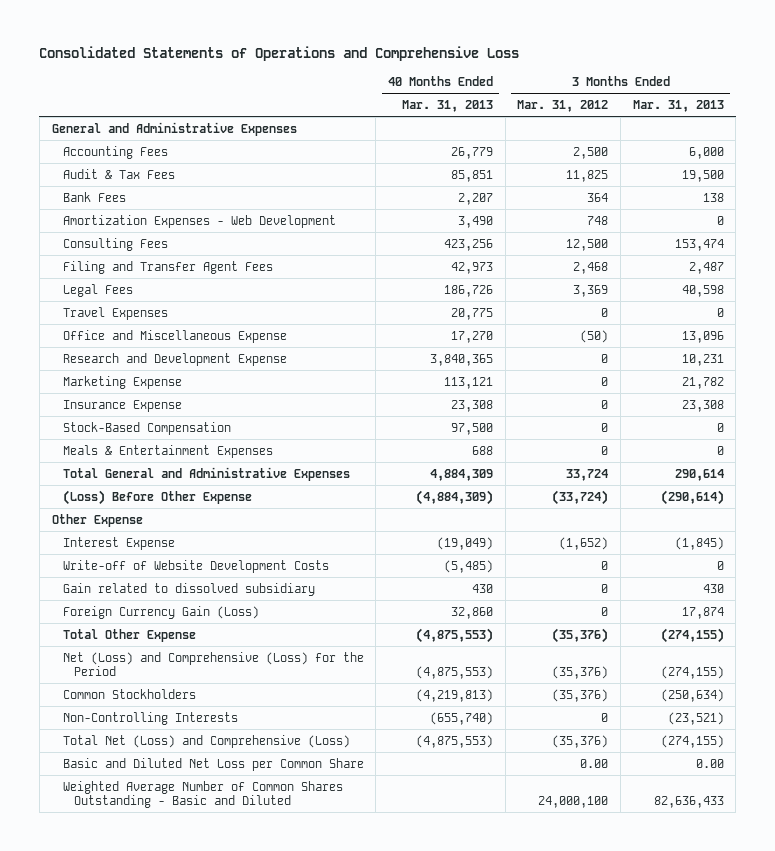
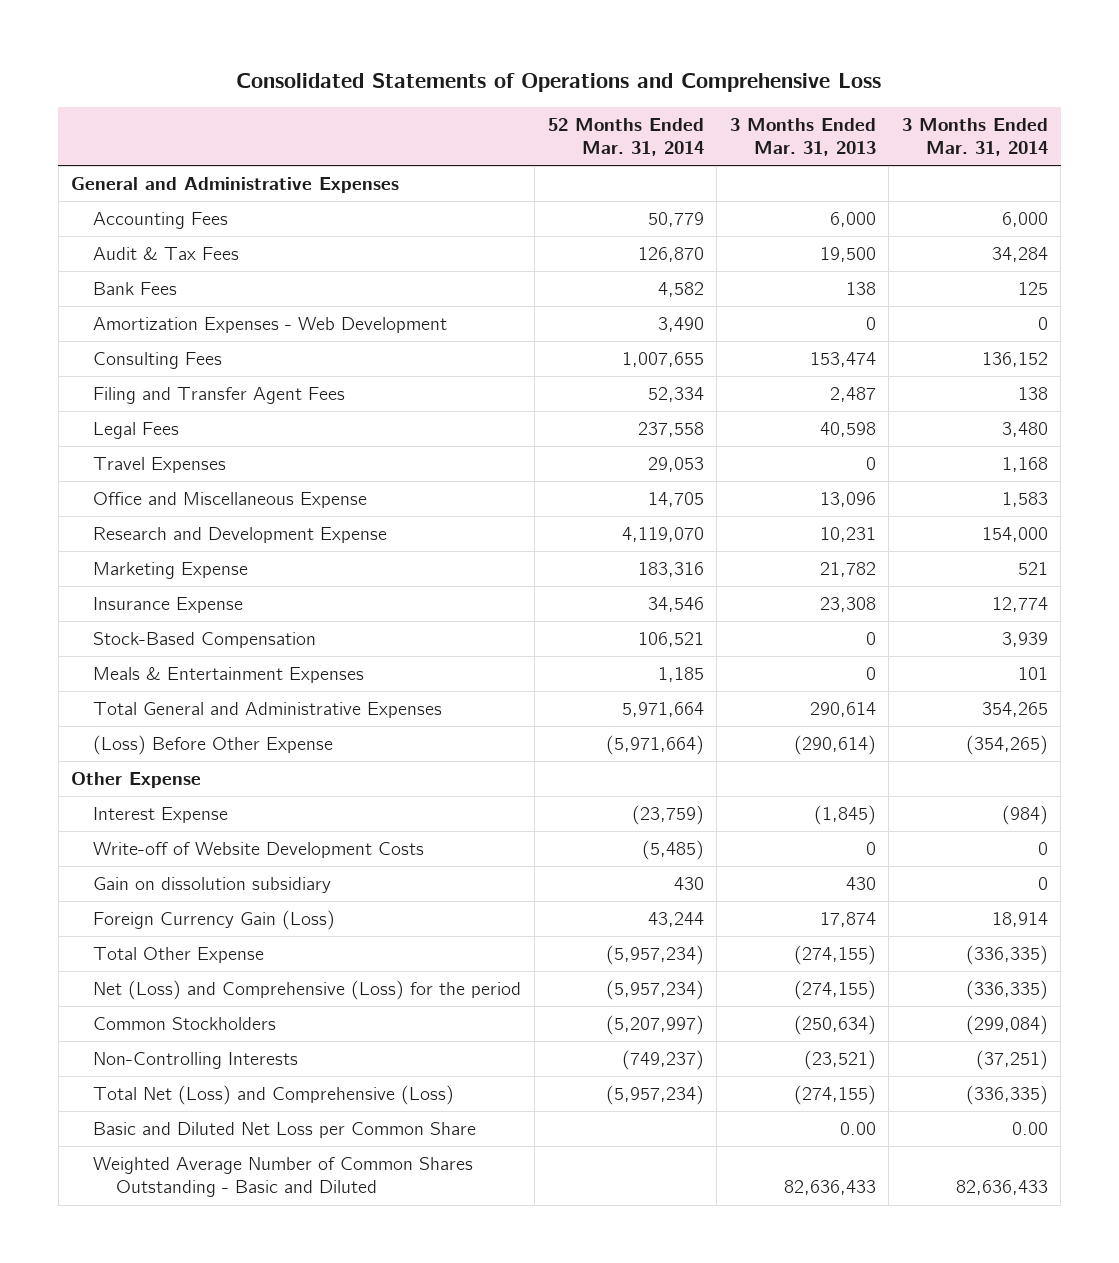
- | 40 Months Ended Mar. 31, 2013 | 3 Months Ended Mar. 31, 2012 | 3 Months Ended Mar. 31, 2013
+ | 52 Months Ended Mar. 31, 2014 | 3 Months Ended Mar. 31, 2013 | 3 Months Ended Mar. 31, 2014
- Gain related to dissolved subsidiary | 430 | 0 | 430
+ Gain on dissolution subsidiary | 430 | 430 | 0
- Net (Loss) and Comprehensive (Loss) for the Period | (4,875,553) | (35,376) | (274,155)
+ Net (Loss) and Comprehensive (Loss) for the period | (5,957,234) | (274,155) | (336,335)

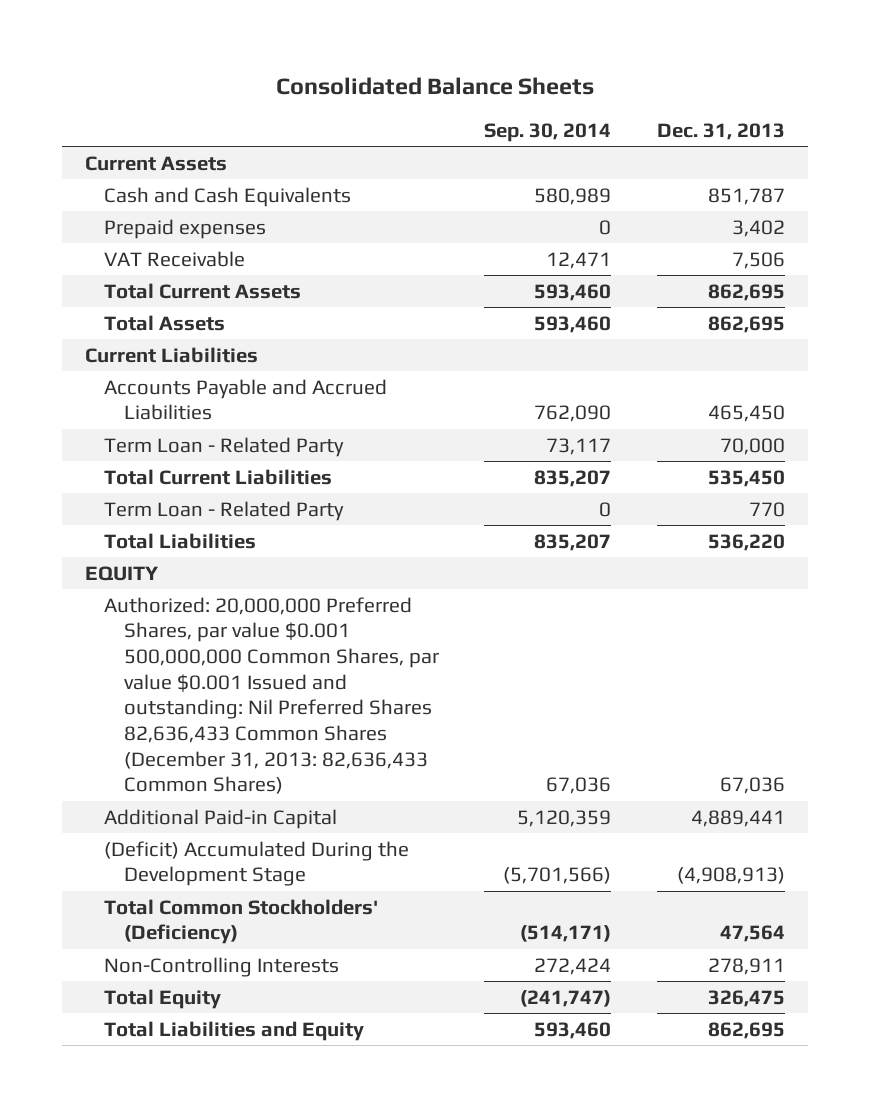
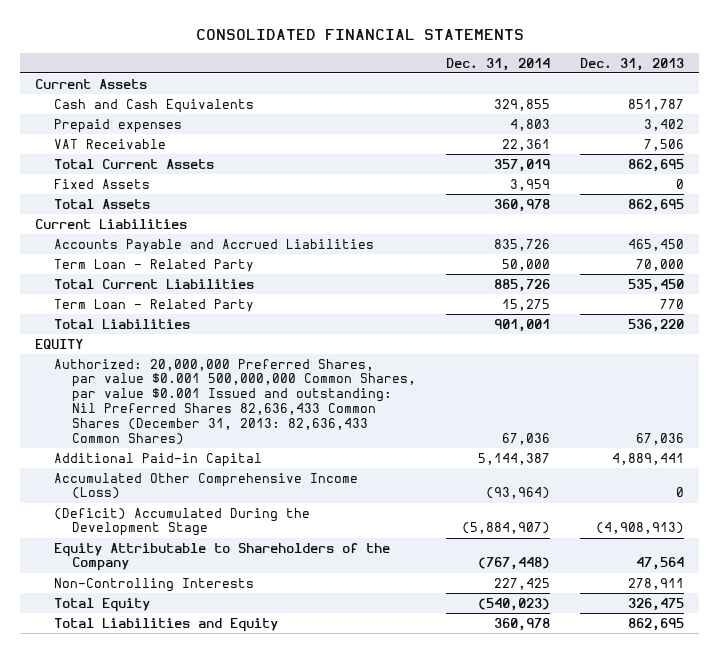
- Consolidated Balance Sheets
+ CONSOLIDATED FINANCIAL STATEMENTS
- | Sep. 30, 2014 | Dec. 31, 2013
+ | Dec. 31, 2014 | Dec. 31, 2013
+ Fixed Assets | 3,959 | 0
+ Accumulated Other Comprehensive Income (Loss) | (93,964) | 0
- Total Common Stockholders' (Deficiency) | (514,171) | 47,564
+ Equity Attributable to Shareholders of the Company | (767,448) | 47,564

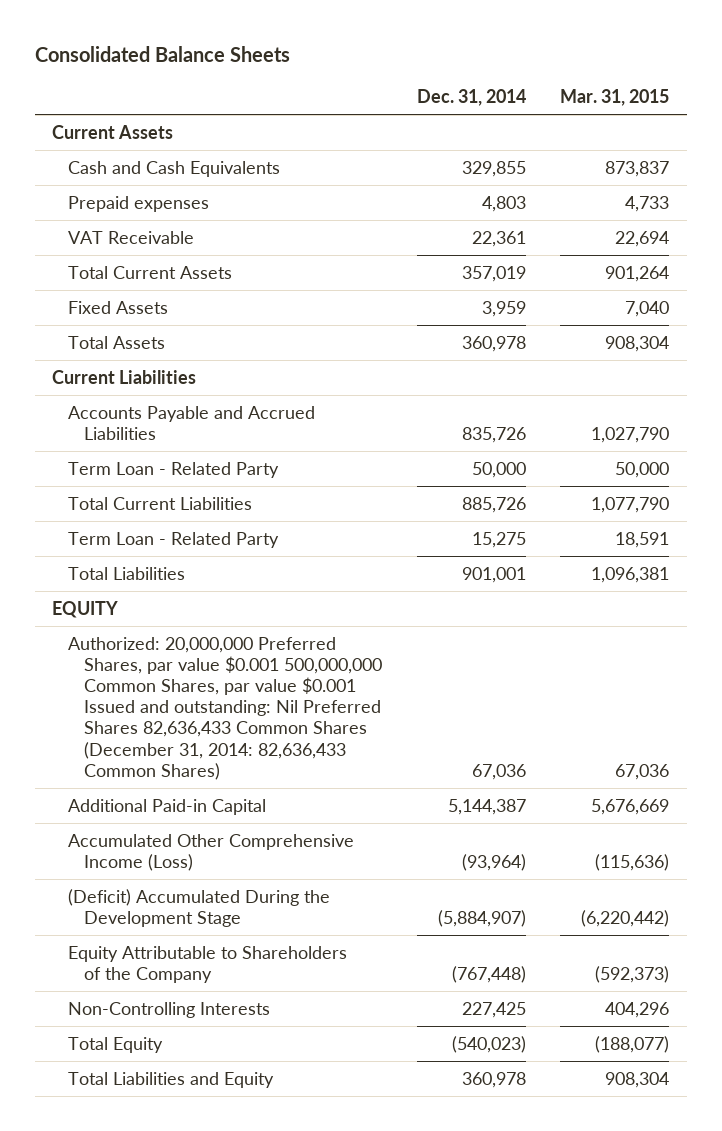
- CONSOLIDATED FINANCIAL STATEMENTS
+ Consolidated Balance Sheets
- | Dec. 31, 2014 | Dec. 31, 2013
+ | Dec. 31, 2014 | Mar. 31, 2015
- Authorized: 20,000,000 Preferred Shares, par value $0.001 500,000,000 Common Shares, par value $0.001 Issued and outstanding: Nil Preferred Shares 82,636,433 Common Shares (December 31, 2013: 82,636,433 Common Shares) | 67,036 | 67,036
+ Authorized: 20,000,000 Preferred Shares, par value $0.001 500,000,000 Common Shares, par value $0.001 Issued and outstanding: Nil Preferred Shares 82,636,433 Common Shares (December 31, 2014: 82,636,433 Common Shares) | 67,036 | 67,036

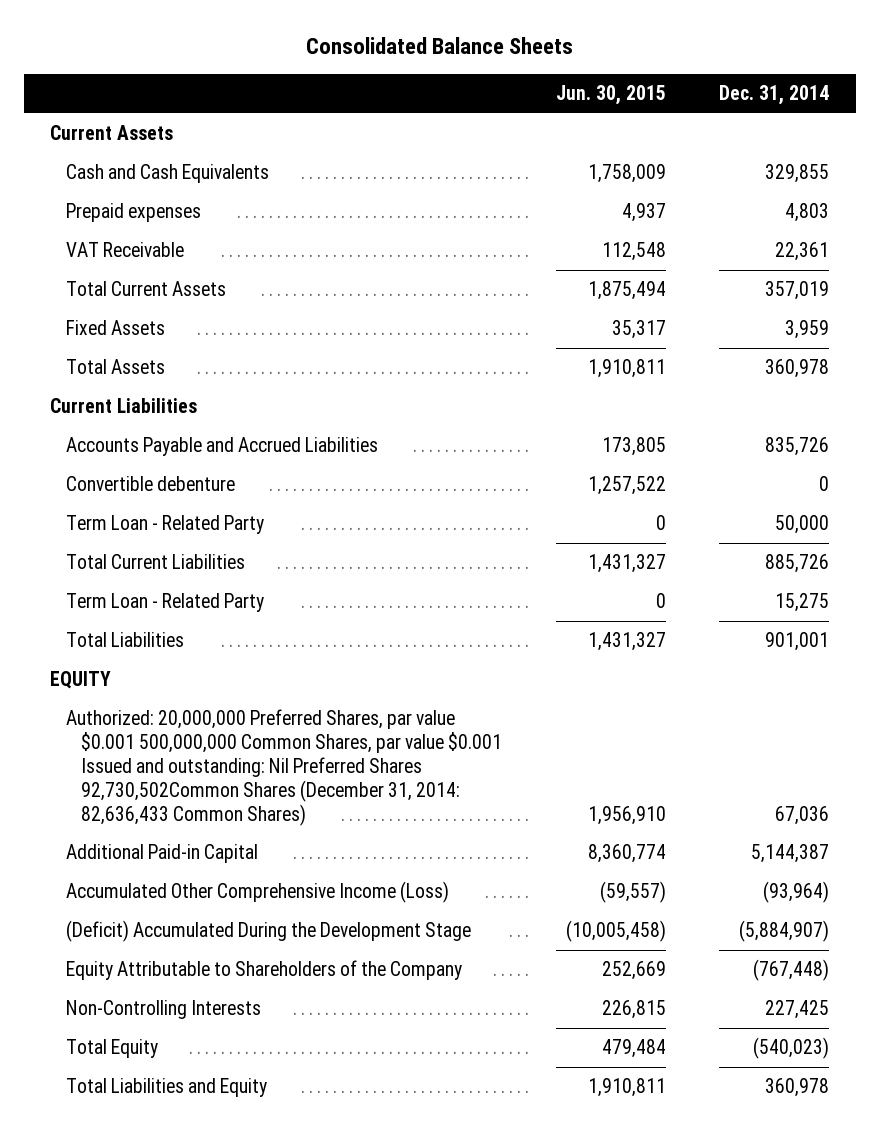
- | Dec. 31, 2014 | Mar. 31, 2015
+ | Jun. 30, 2015 | Dec. 31, 2014
+ Convertible debenture | 1,257,522 | 0
- Authorized: 20,000,000 Preferred Shares, par value $0.001 500,000,000 Common Shares, par value $0.001 Issued and outstanding: Nil Preferred Shares 82,636,433 Common Shares (December 31, 2014: 82,636,433 Common Shares) | 67,036 | 67,036
+ Authorized: 20,000,000 Preferred Shares, par value $0.001 500,000,000 Common Shares, par value $0.001 Issued and outstanding: Nil Preferred Shares 92,730,502Common Shares (December 31, 2014: 82,636,433 Common Shares) | 1,956,910 | 67,036

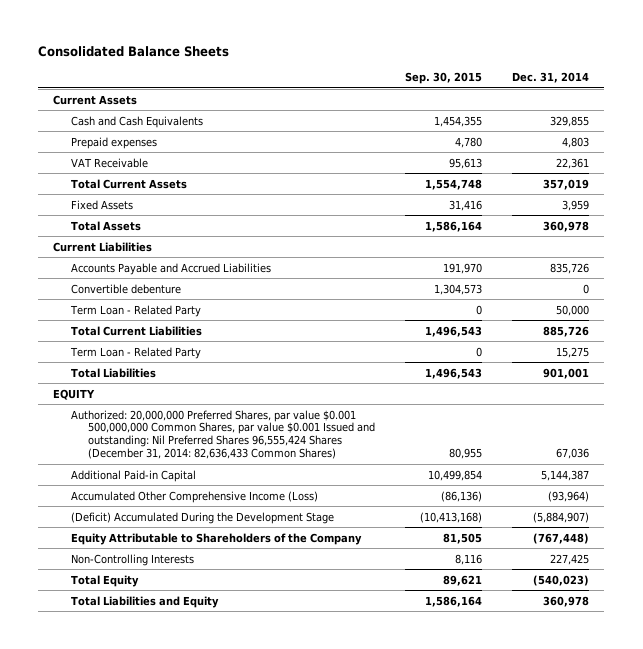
- | Jun. 30, 2015 | Dec. 31, 2014
+ | Sep. 30, 2015 | Dec. 31, 2014
- Authorized: 20,000,000 Preferred Shares, par value $0.001 500,000,000 Common Shares, par value $0.001 Issued and outstanding: Nil Preferred Shares 92,730,502Common Shares (December 31, 2014: 82,636,433 Common Shares) | 1,956,910 | 67,036
+ Authorized: 20,000,000 Preferred Shares, par value $0.001 500,000,000 Common Shares, par value $0.001 Issued and outstanding: Nil Preferred Shares 96,555,424 Shares (December 31, 2014: 82,636,433 Common Shares) | 80,955 | 67,036

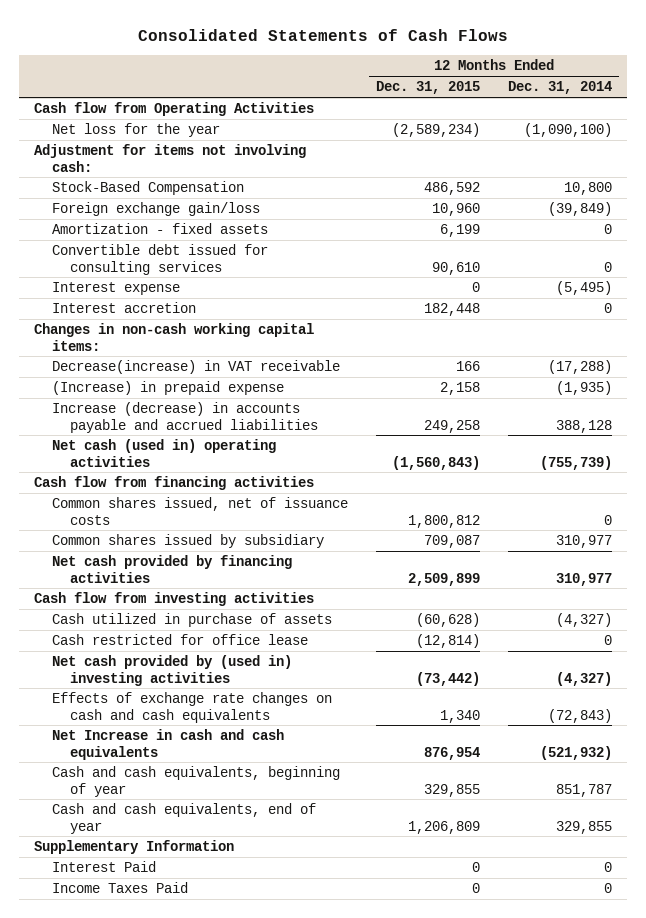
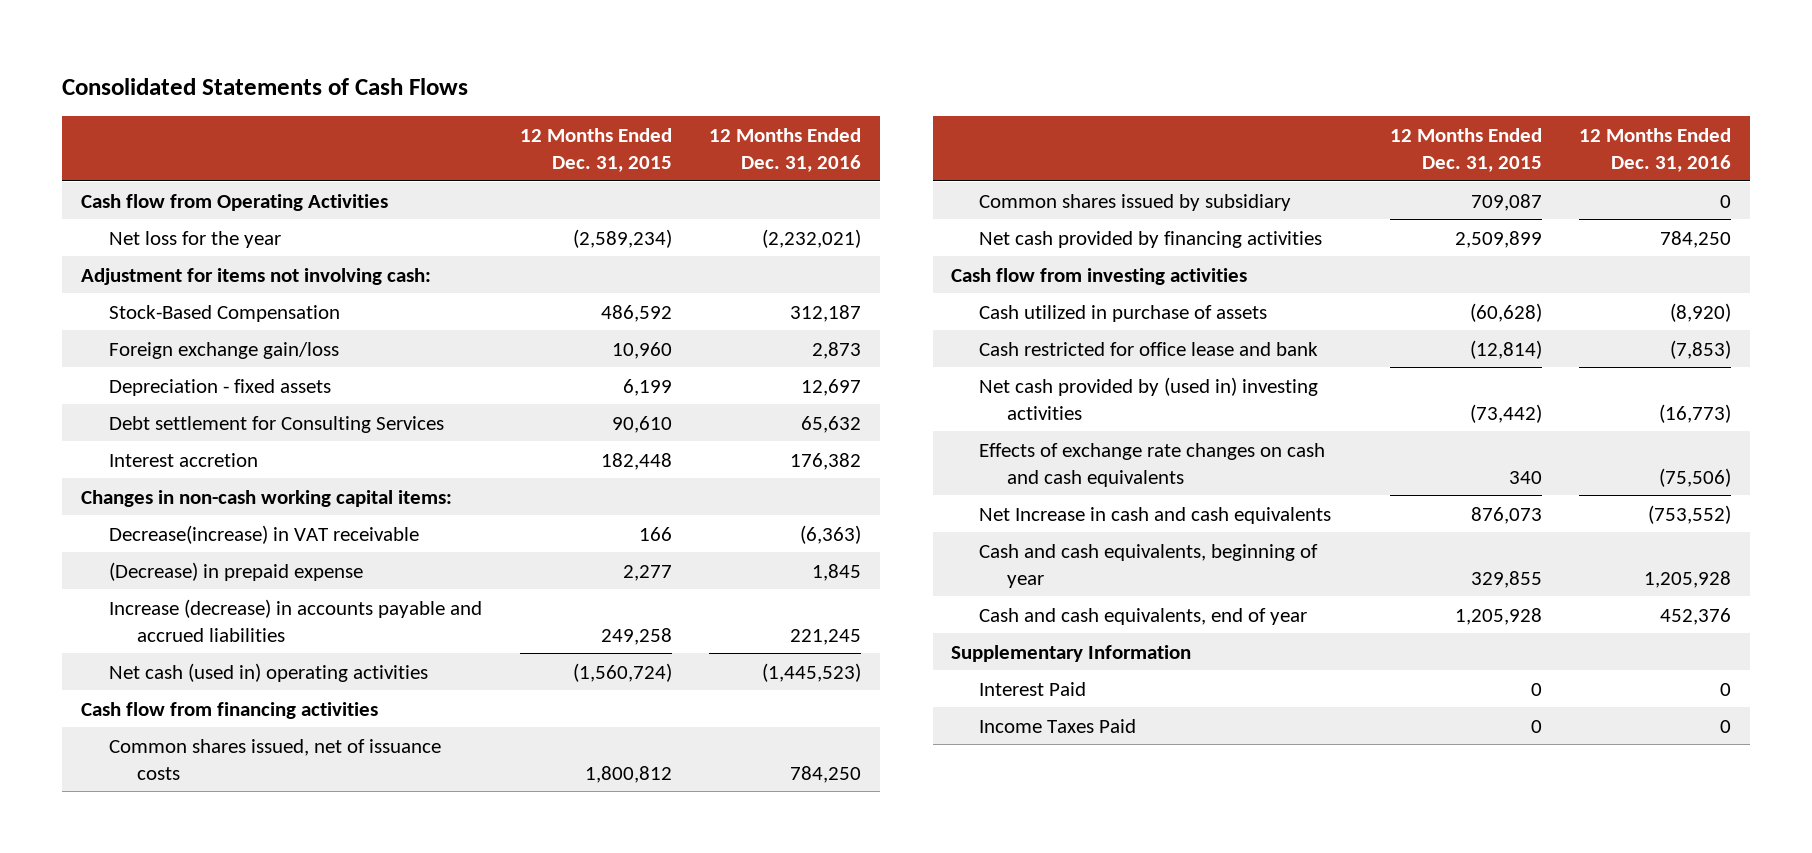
- | 12 Months Ended Dec. 31, 2015 | 12 Months Ended Dec. 31, 2014
+ | 12 Months Ended Dec. 31, 2015 | 12 Months Ended Dec. 31, 2016
- Amortization - fixed assets | 6,199 | 0
- Convertible debt issued for consulting services | 90,610 | 0
- Interest expense | 0 | (5,495)
+ Depreciation - fixed assets | 6,199 | 12,697
+ Debt settlement for Consulting Services | 90,610 | 65,632
- (Increase) in prepaid expense | 2,158 | (1,935)
+ (Decrease) in prepaid expense | 2,277 | 1,845
- Net cash (used in) operating activities | (1,560,843) | (755,739)
+ Net cash (used in) operating activities | (1,560,724) | (1,445,523)
- Cash restricted for office lease | (12,814) | 0
+ Cash restricted for office lease and bank | (12,814) | (7,853)
- Effects of exchange rate changes on cash and cash equivalents | 1,340 | (72,843)
- Net Increase in cash and cash equivalents | 876,954 | (521,932)
+ Effects of exchange rate changes on cash and cash equivalents | 340 | (75,506)
+ Net Increase in cash and cash equivalents | 876,073 | (753,552)
- Cash and cash equivalents, end of year | 1,206,809 | 329,855
+ Cash and cash equivalents, end of year | 1,205,928 | 452,376

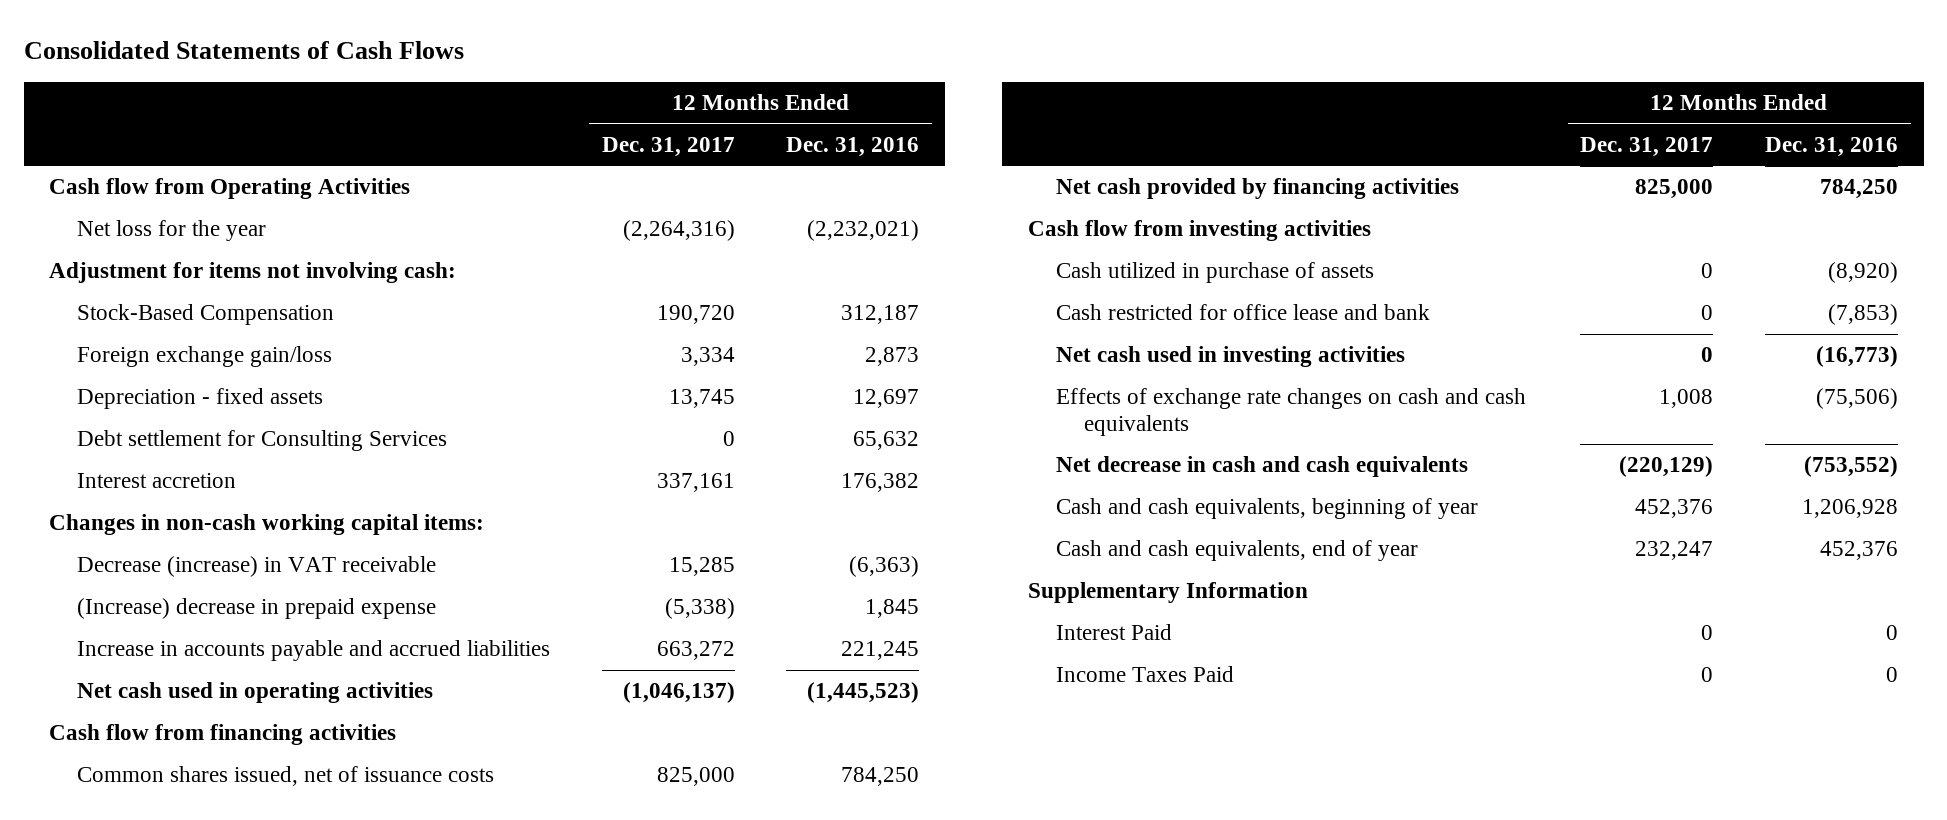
- | 12 Months Ended Dec. 31, 2015 | 12 Months Ended Dec. 31, 2016
+ | 12 Months Ended Dec. 31, 2017 | 12 Months Ended Dec. 31, 2016
- Decrease(increase) in VAT receivable | 166 | (6,363)
- (Decrease) in prepaid expense | 2,277 | 1,845
- Increase (decrease) in accounts payable and accrued liabilities | 249,258 | 221,245
- Net cash (used in) operating activities | (1,560,724) | (1,445,523)
+ Decrease (increase) in VAT receivable | 15,285 | (6,363)
+ (Increase) decrease in prepaid expense | (5,338) | 1,845
+ Increase in accounts payable and accrued liabilities | 663,272 | 221,245
+ Net cash used in operating activities | (1,046,137) | (1,445,523)
- Common shares issued by subsidiary | 709,087 | 0
- Net cash provided by (used in) investing activities | (73,442) | (16,773)
+ Net cash used in investing activities | 0 | (16,773)
- Net Increase in cash and cash equivalents | 876,073 | (753,552)
- Cash and cash equivalents, beginning of year | 329,855 | 1,205,928
+ Net decrease in cash and cash equivalents | (220,129) | (753,552)
+ Cash and cash equivalents, beginning of year | 452,376 | 1,206,928

